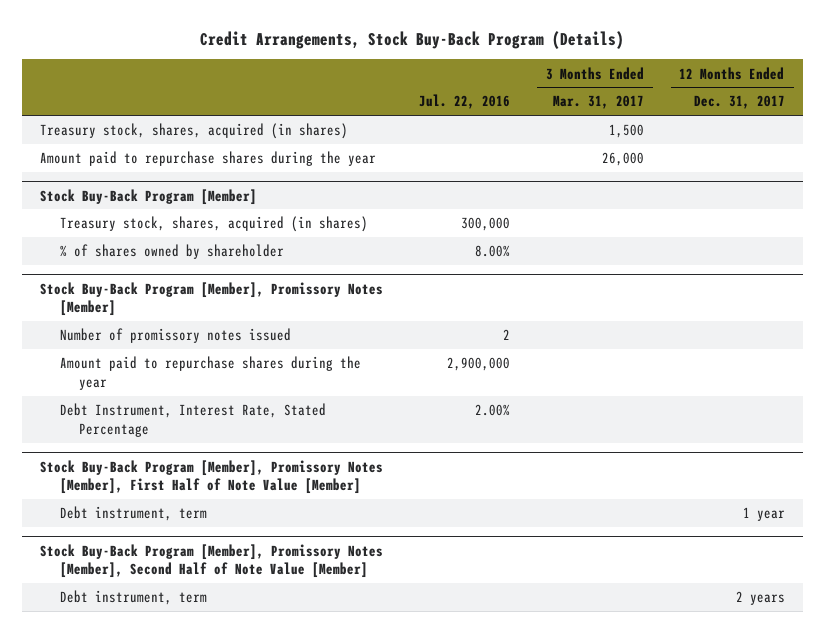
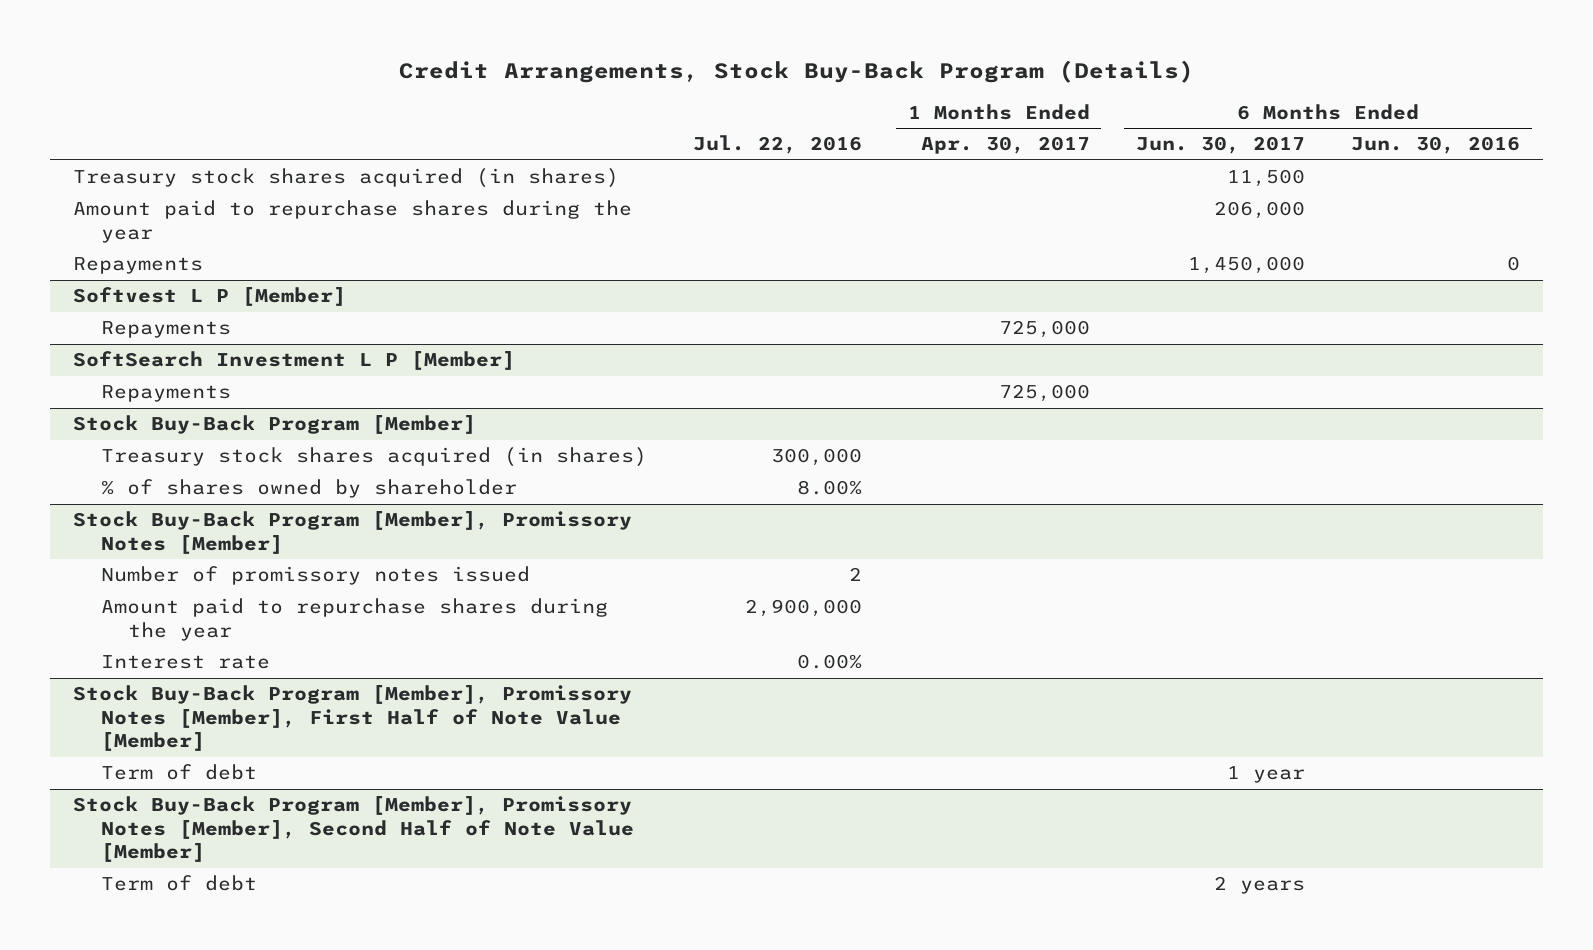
- | Jul. 22, 2016 | 3 Months Ended Mar. 31, 2017 | 12 Months Ended Dec. 31, 2017
+ | Jul. 22, 2016 | 1 Months Ended Apr. 30, 2017 | 6 Months Ended Jun. 30, 2017 | 6 Months Ended Jun. 30, 2016
- Treasury stock, shares, acquired (in shares) | | 1,500 |
+ Treasury stock shares acquired (in shares) | | | 11,500 |
+ Repayments | | | 1,450,000 | 0
+ Softvest L P [Member]
+ Repayments | | 725,000 | |
+ SoftSearch Investment L P [Member]
+ Repayments | | 725,000 | |
@ Stock Buy-Back Program [Member]
- Treasury stock, shares, acquired (in shares) | 300,000 | |
+ Treasury stock shares acquired (in shares) | 300,000 | | |
@ Stock Buy-Back Program [Member], Promissory Notes [Member]
- Debt Instrument, Interest Rate, Stated Percentage | 2.00% | |
+ Interest rate | 0.00% | | |
@ Stock Buy-Back Program [Member], Promissory Notes [Member], First Half of Note Value [Member]
- Debt instrument, term | | | 1 year
+ Term of debt | | | 1 year |
@ Stock Buy-Back Program [Member], Promissory Notes [Member], Second Half of Note Value [Member]
- Debt instrument, term | | | 2 years
+ Term of debt | | | 2 years |

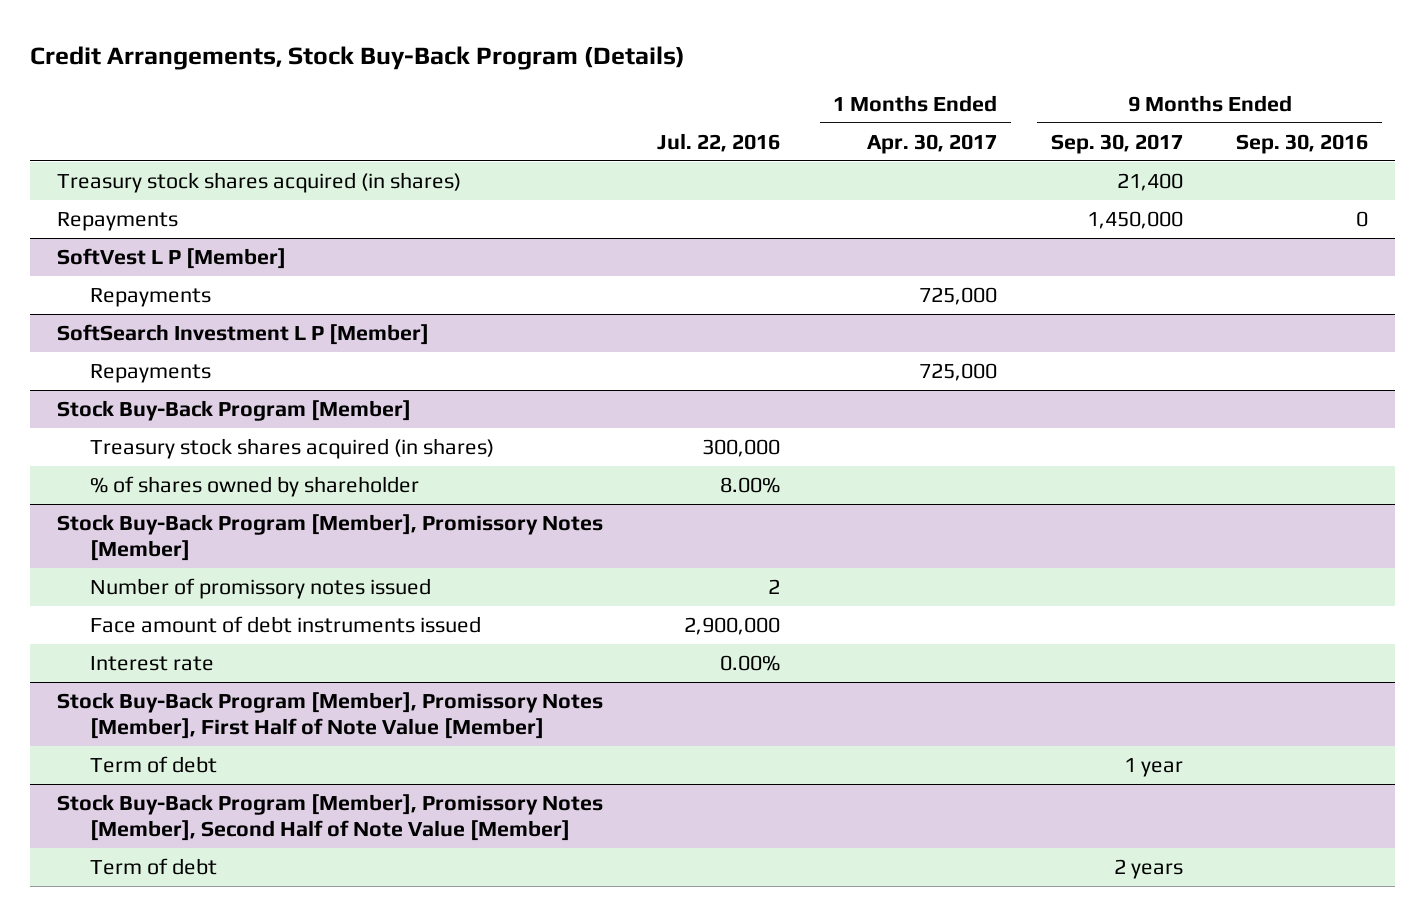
- | Jul. 22, 2016 | 1 Months Ended Apr. 30, 2017 | 6 Months Ended Jun. 30, 2017 | 6 Months Ended Jun. 30, 2016
+ | Jul. 22, 2016 | 1 Months Ended Apr. 30, 2017 | 9 Months Ended Sep. 30, 2017 | 9 Months Ended Sep. 30, 2016
- Amount paid to repurchase shares during the year | | | 206,000 |
- Softvest L P [Member]
+ SoftVest L P [Member]
@ Stock Buy-Back Program [Member], Promissory Notes [Member]
- Amount paid to repurchase shares during the year | 2,900,000 | | |
+ Face amount of debt instruments issued | 2,900,000 | | |

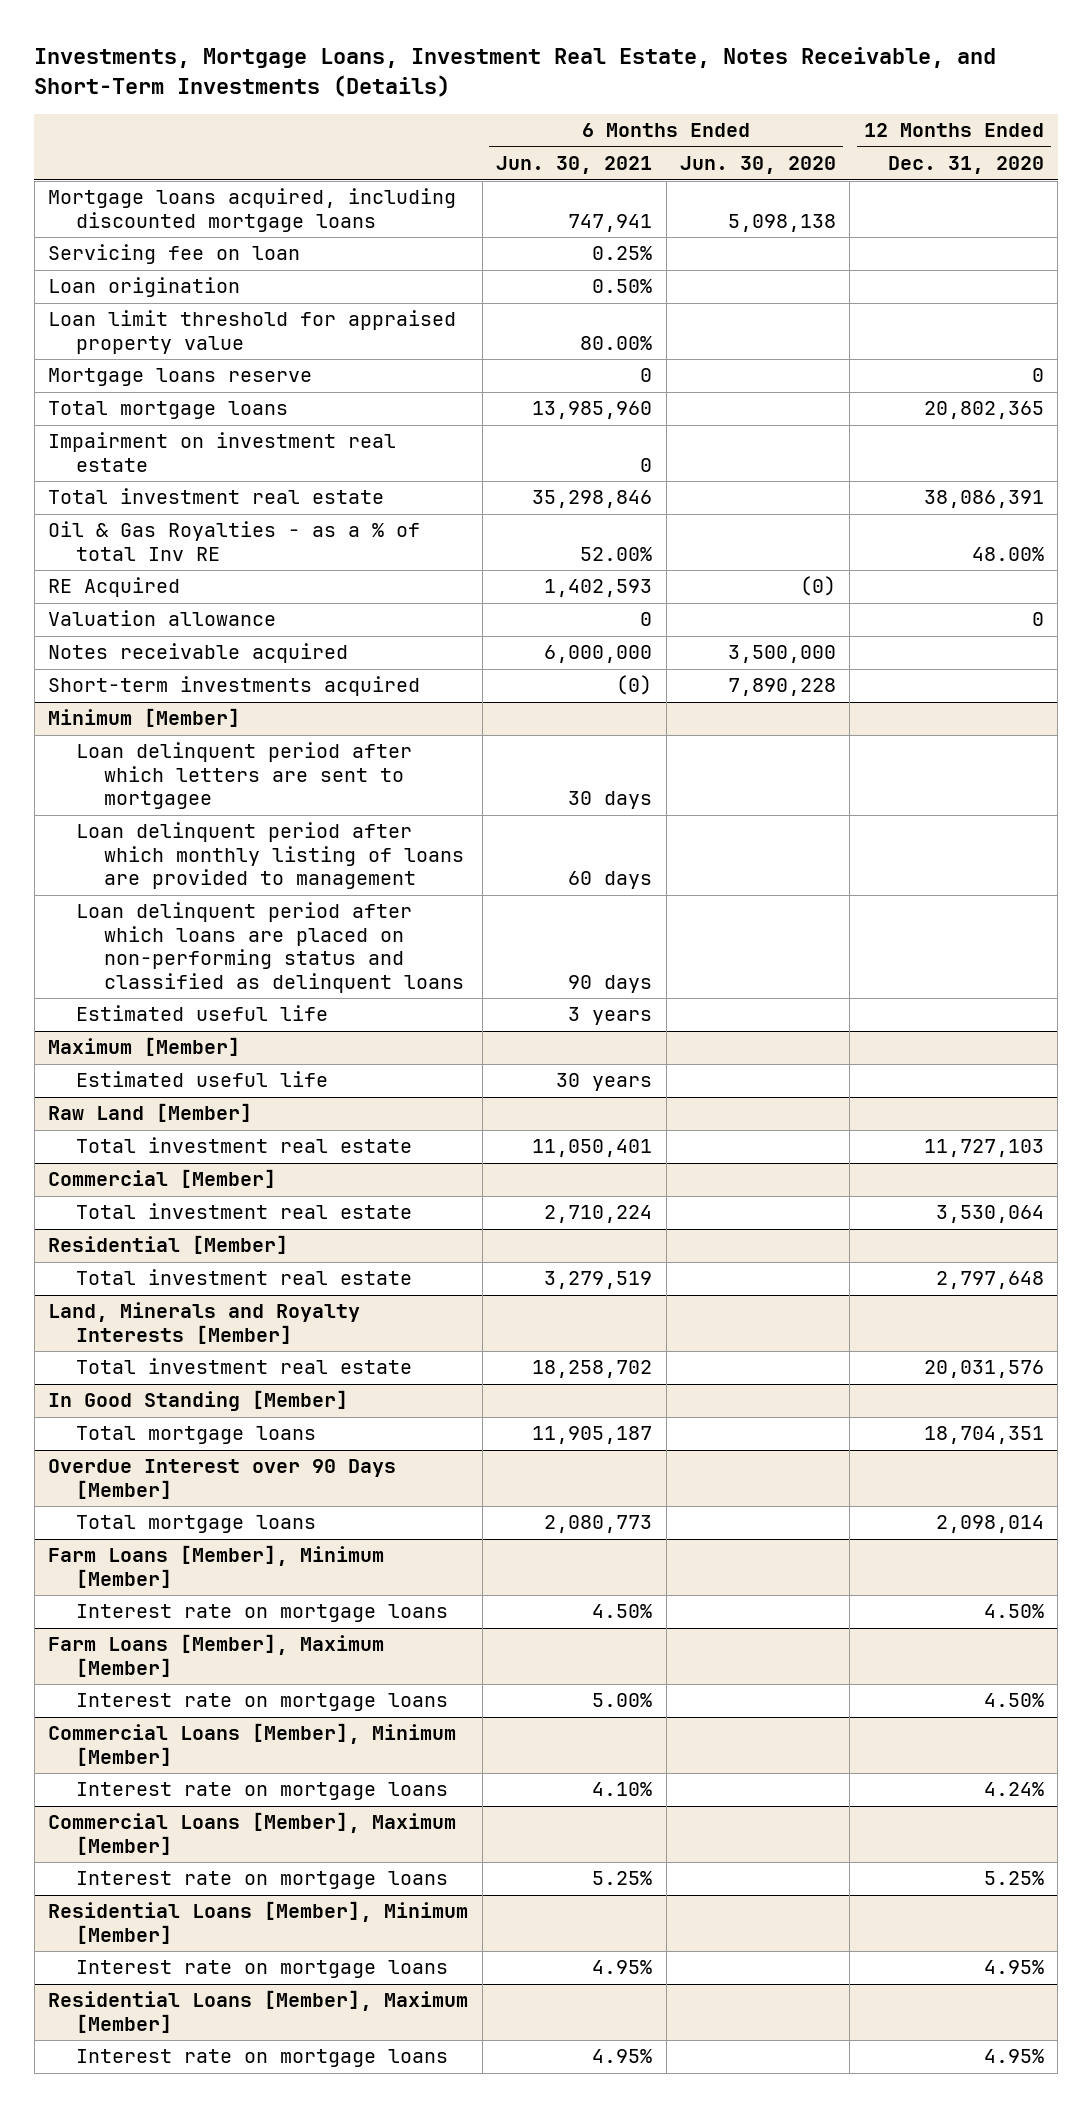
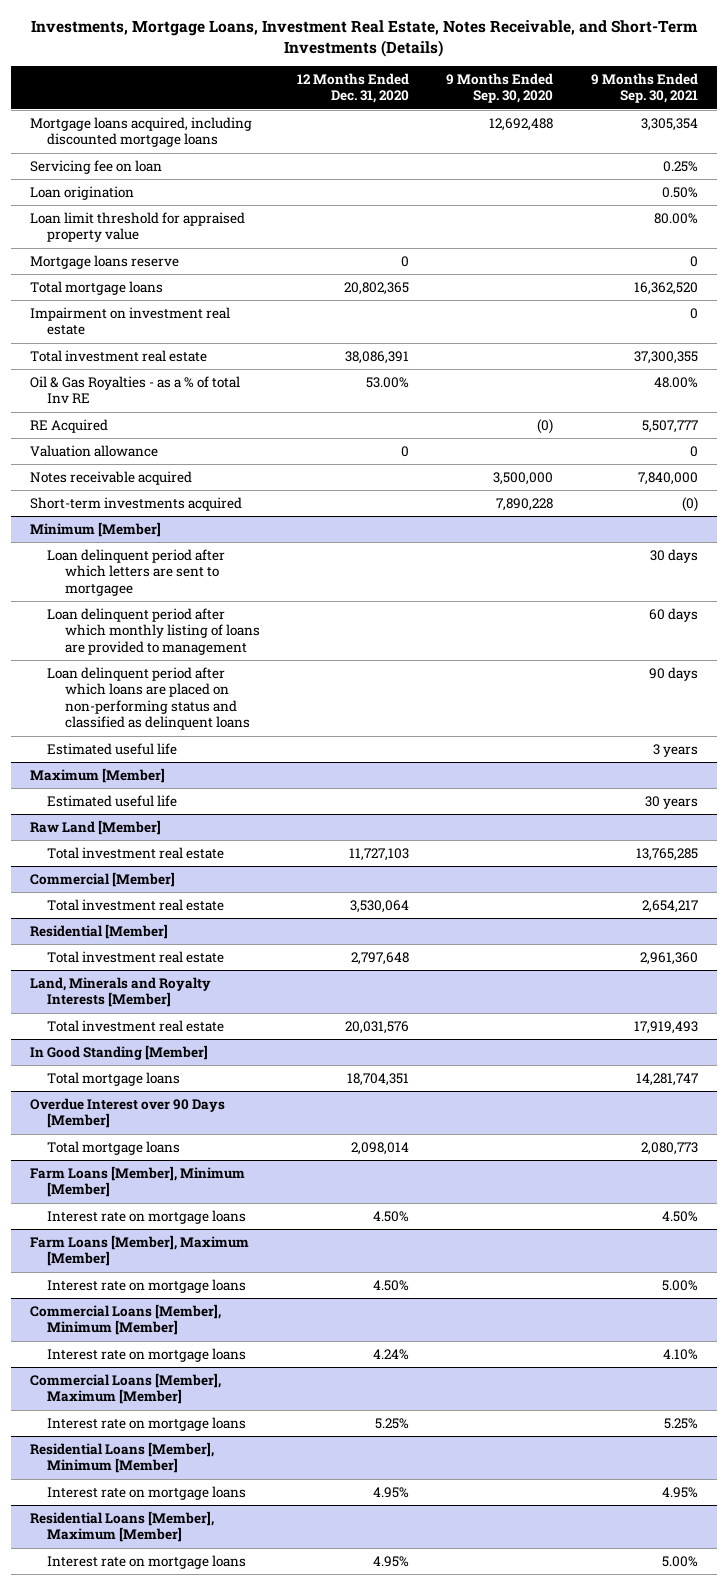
- | 6 Months Ended Jun. 30, 2021 | 6 Months Ended Jun. 30, 2020 | 12 Months Ended Dec. 31, 2020
+ | 12 Months Ended Dec. 31, 2020 | 9 Months Ended Sep. 30, 2020 | 9 Months Ended Sep. 30, 2021
- Oil & Gas Royalties - as a % of total Inv RE | 52.00% | | 48.00%
+ Oil & Gas Royalties - as a % of total Inv RE | 53.00% | | 48.00%

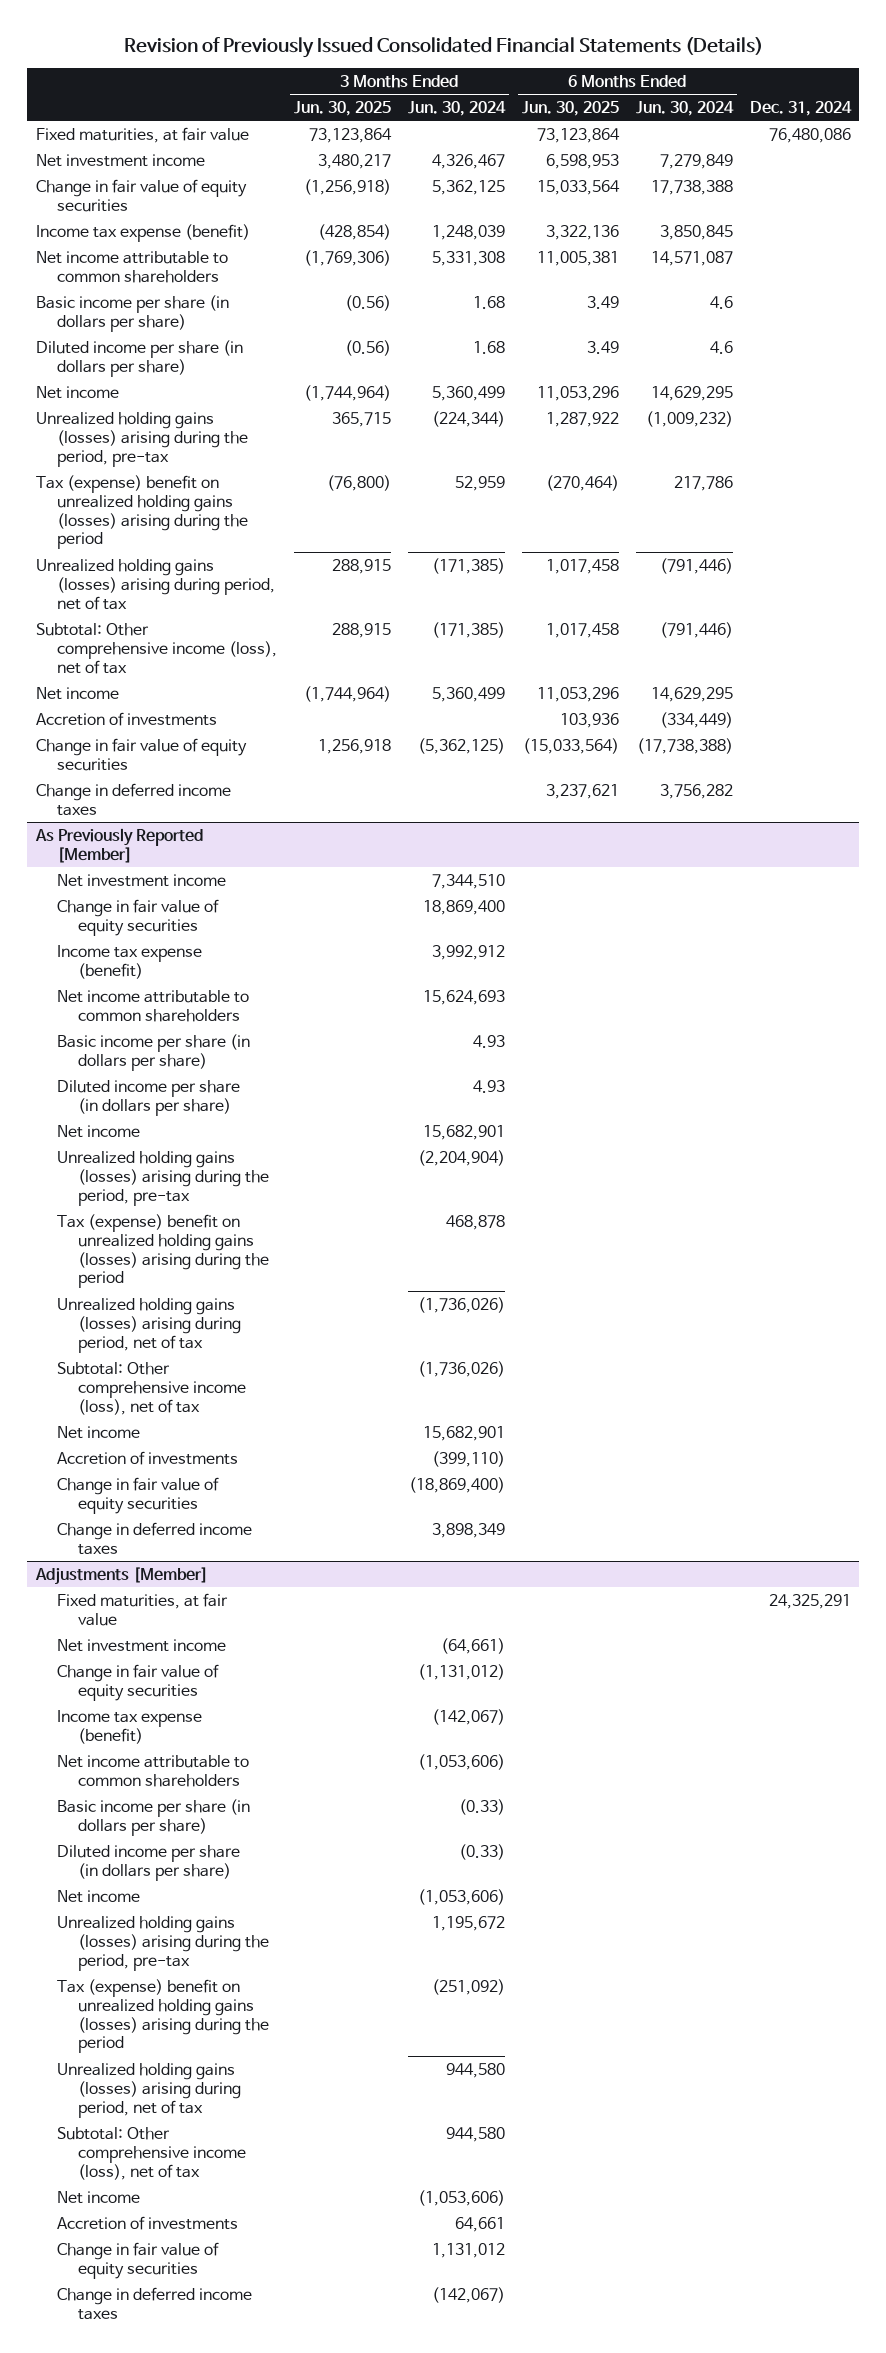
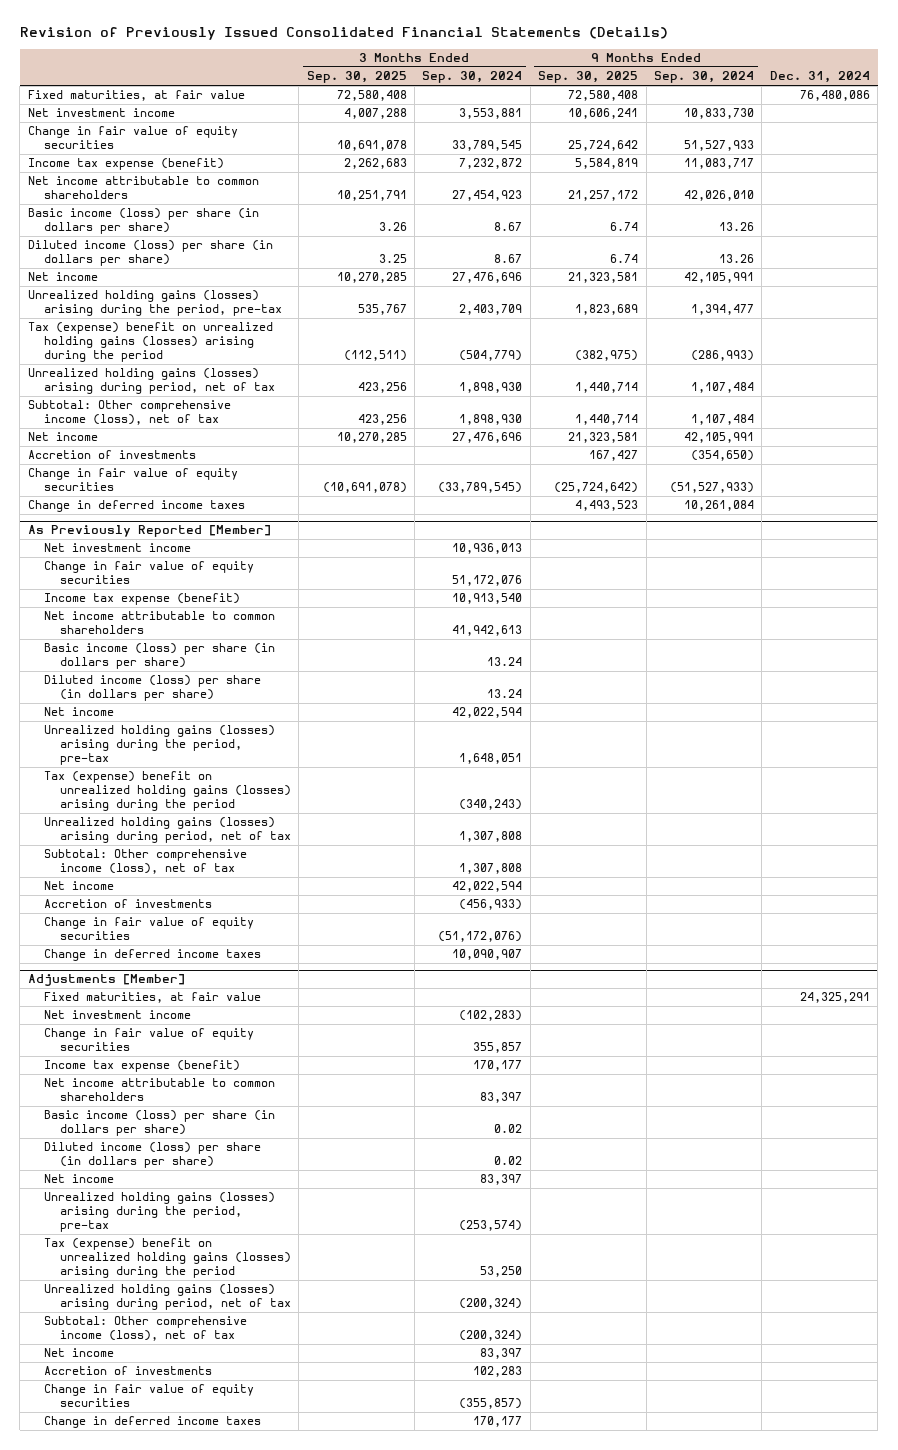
- | 3 Months Ended Jun. 30, 2025 | 3 Months Ended Jun. 30, 2024 | 6 Months Ended Jun. 30, 2025 | 6 Months Ended Jun. 30, 2024 | Dec. 31, 2024
+ | 3 Months Ended Sep. 30, 2025 | 3 Months Ended Sep. 30, 2024 | 9 Months Ended Sep. 30, 2025 | 9 Months Ended Sep. 30, 2024 | Dec. 31, 2024
- Basic income per share (in dollars per share) | (0.56) | 1.68 | 3.49 | 4.6 |
- Diluted income per share (in dollars per share) | (0.56) | 1.68 | 3.49 | 4.6 |
+ Basic income (loss) per share (in dollars per share) | 3.26 | 8.67 | 6.74 | 13.26 |
+ Diluted income (loss) per share (in dollars per share) | 3.25 | 8.67 | 6.74 | 13.26 |
@ As Previously Reported [Member]
- Basic income per share (in dollars per share) | | 4.93 | | |
- Diluted income per share (in dollars per share) | | 4.93 | | |
+ Basic income (loss) per share (in dollars per share) | | 13.24 | | |
+ Diluted income (loss) per share (in dollars per share) | | 13.24 | | |
@ Adjustments [Member]
- Basic income per share (in dollars per share) | | (0.33) | | |
- Diluted income per share (in dollars per share) | | (0.33) | | |
+ Basic income (loss) per share (in dollars per share) | | 0.02 | | |
+ Diluted income (loss) per share (in dollars per share) | | 0.02 | | |

